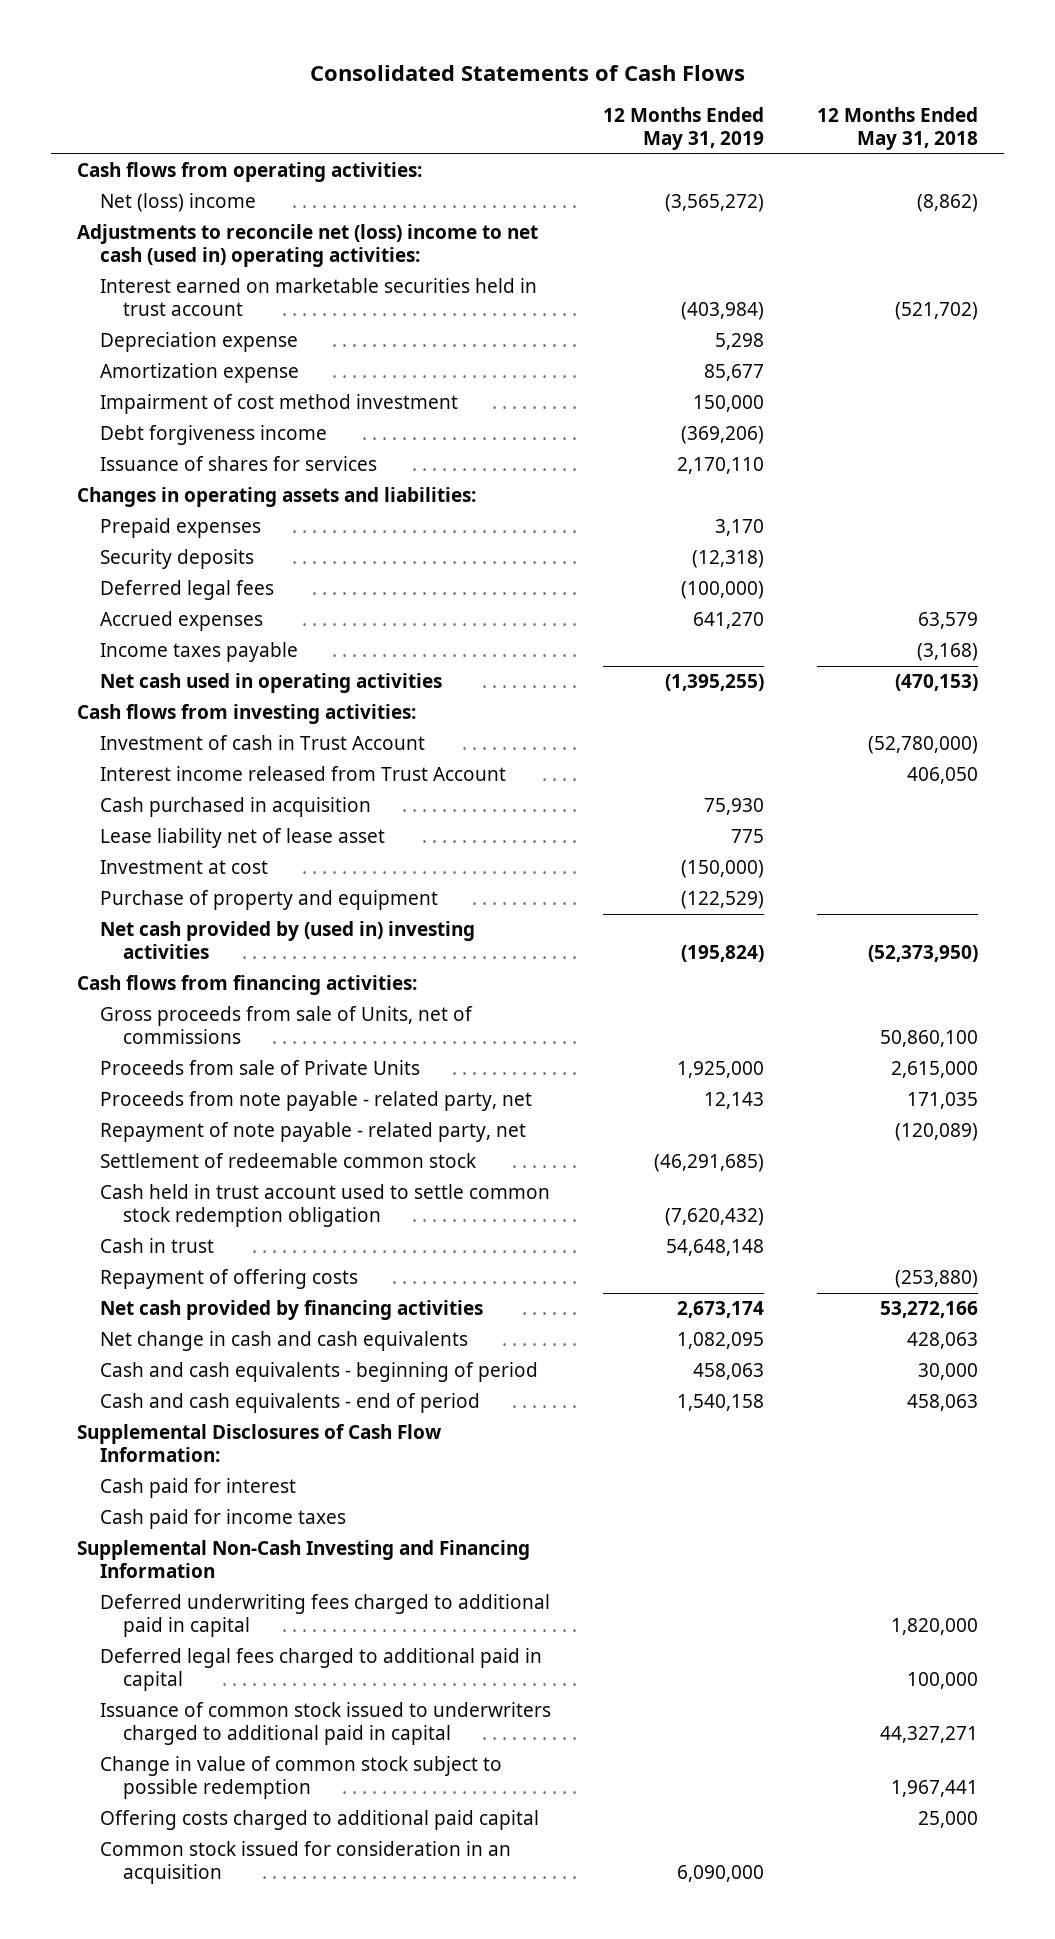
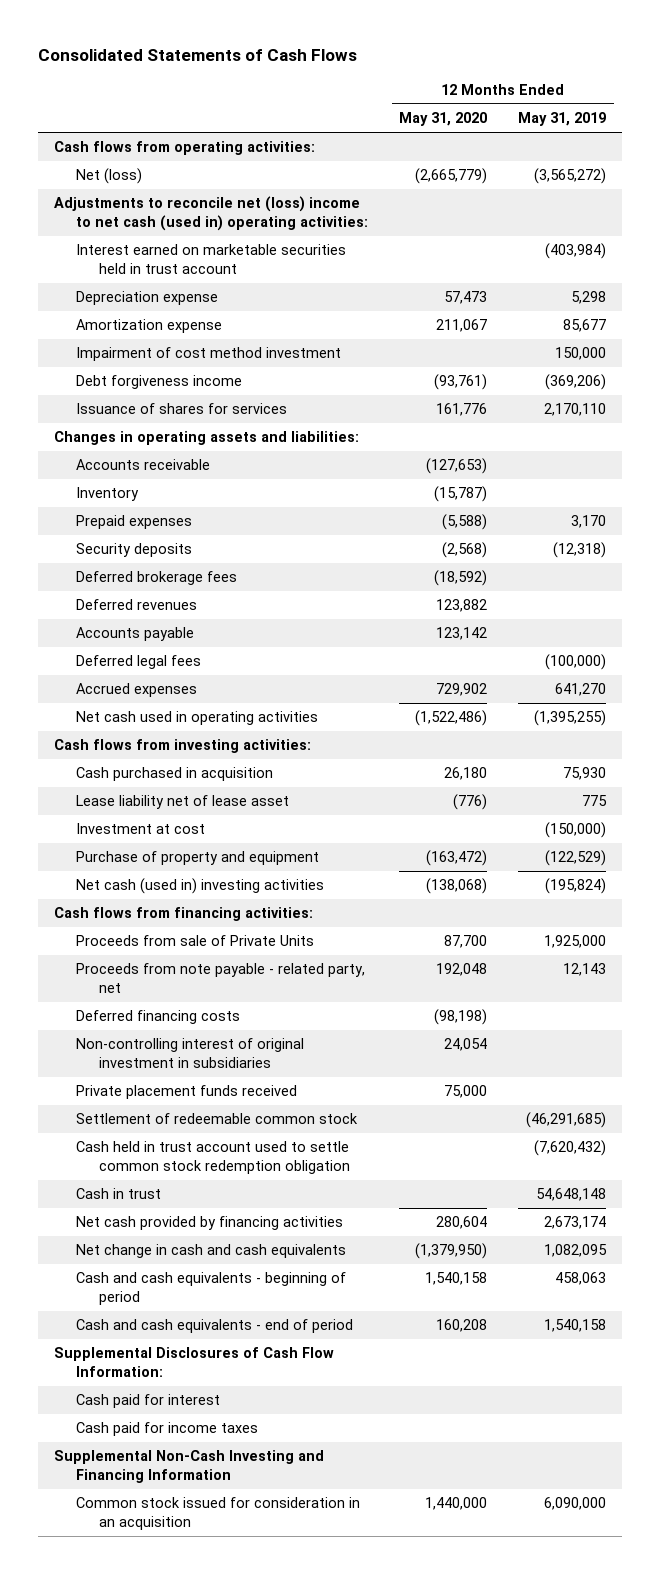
- | 12 Months Ended May 31, 2019 | 12 Months Ended May 31, 2018
+ | 12 Months Ended May 31, 2020 | 12 Months Ended May 31, 2019
- Net (loss) income | (3,565,272) | (8,862)
+ Net (loss) | (2,665,779) | (3,565,272)
+ Accounts receivable | (127,653) |
+ Inventory | (15,787) |
+ Deferred brokerage fees | (18,592) |
+ Deferred revenues | 123,882 |
+ Accounts payable | 123,142 |
- Income taxes payable | | (3,168)
- Investment of cash in Trust Account | | (52,780,000)
- Interest income released from Trust Account | | 406,050
- Net cash provided by (used in) investing activities | (195,824) | (52,373,950)
+ Net cash (used in) investing activities | (138,068) | (195,824)
- Gross proceeds from sale of Units, net of commissions | | 50,860,100
- Repayment of note payable - related party, net | | (120,089)
+ Deferred financing costs | (98,198) |
+ Non-controlling interest of original investment in subsidiaries | 24,054 |
+ Private placement funds received | 75,000 |
- Repayment of offering costs | | (253,880)
- Deferred underwriting fees charged to additional paid in capital | | 1,820,000
- Deferred legal fees charged to additional paid in capital | | 100,000
- Issuance of common stock issued to underwriters charged to additional paid in capital | | 44,327,271
- Change in value of common stock subject to possible redemption | | 1,967,441
- Offering costs charged to additional paid capital | | 25,000

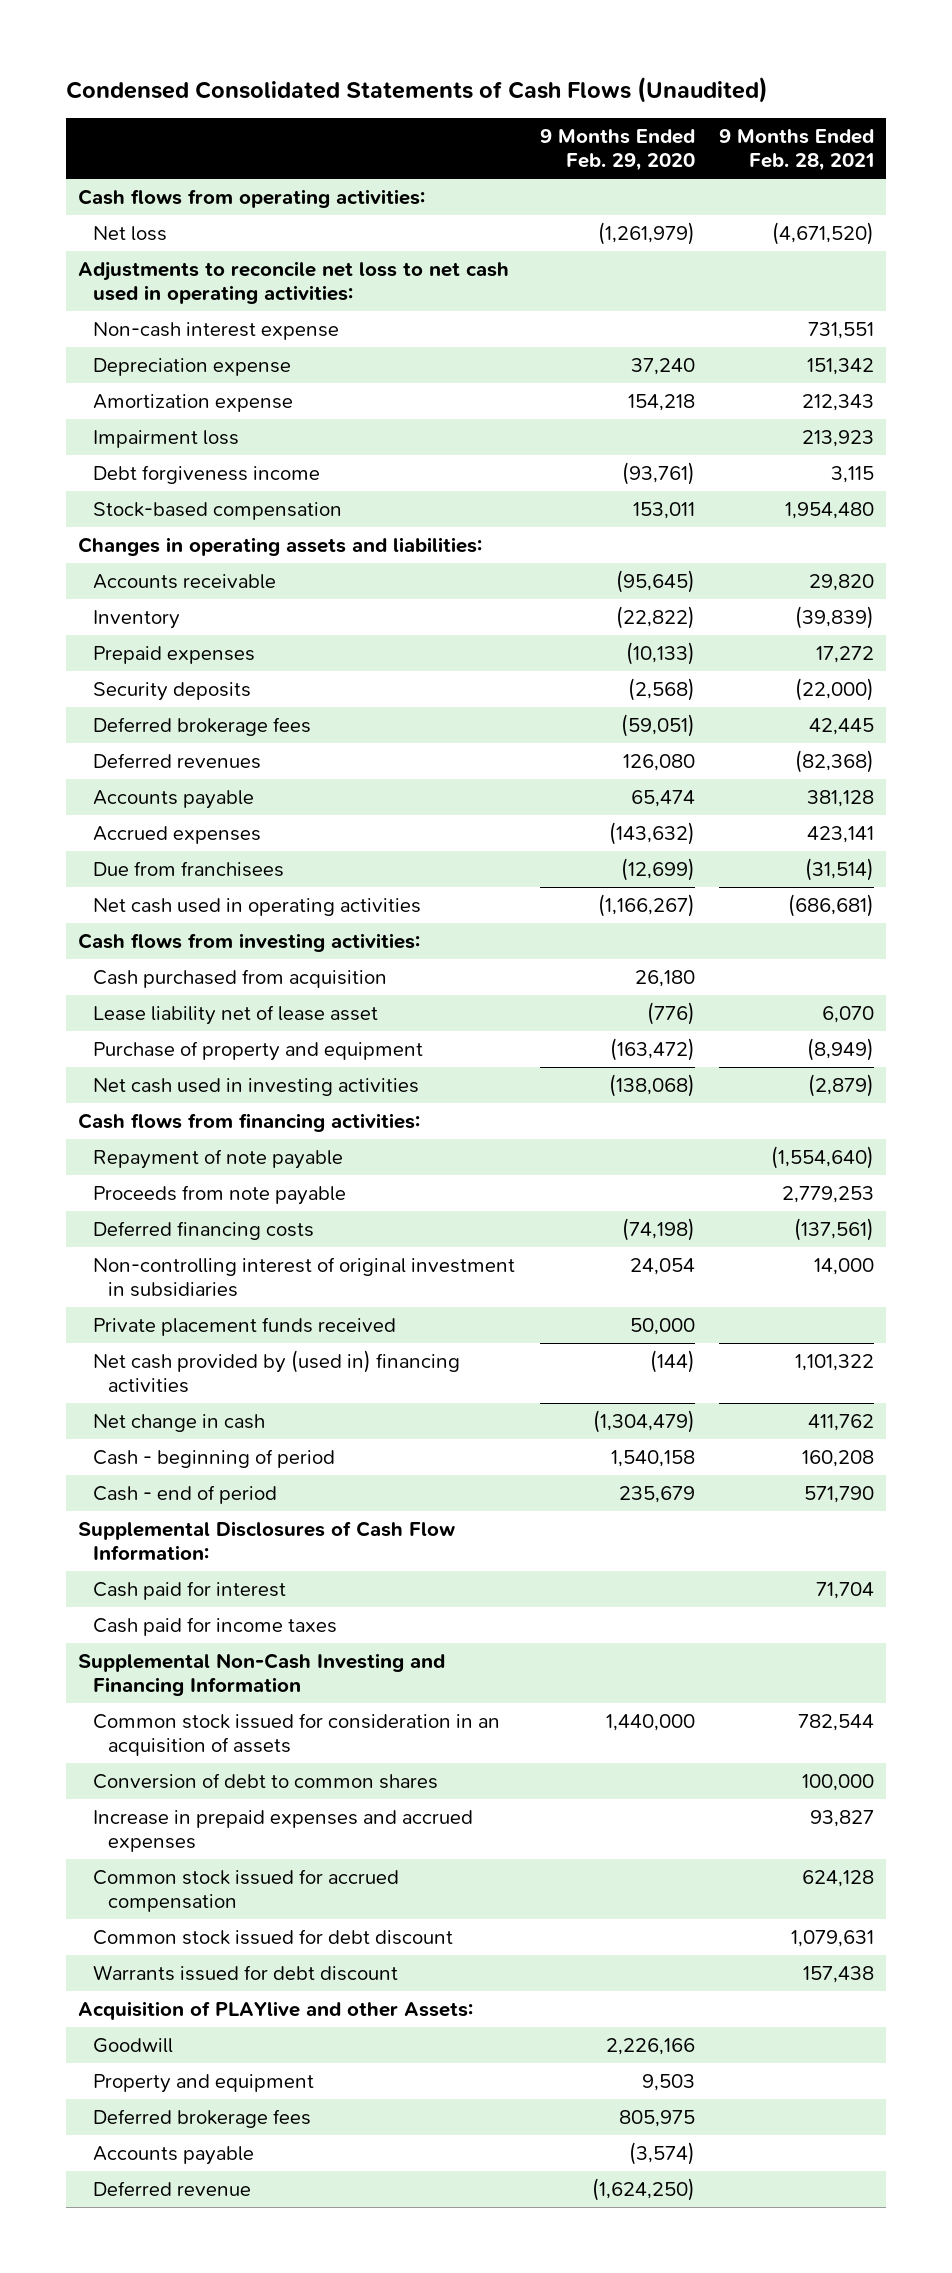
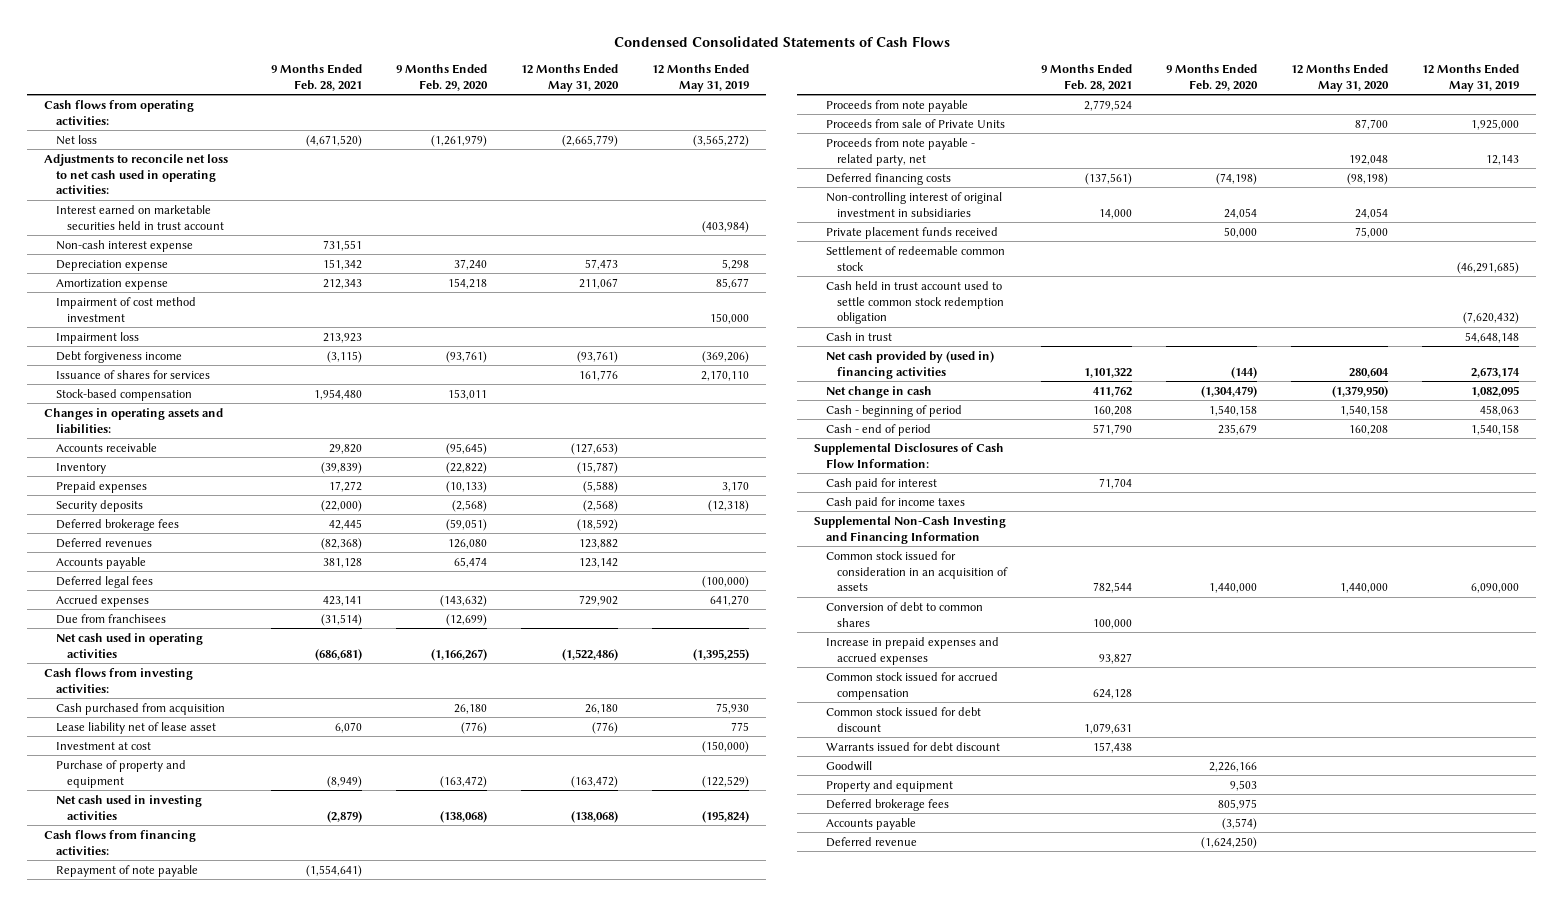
- Condensed Consolidated Statements of Cash Flows (Unaudited)
+ Condensed Consolidated Statements of Cash Flows
- | 9 Months Ended Feb. 29, 2020 | 9 Months Ended Feb. 28, 2021
+ | 9 Months Ended Feb. 28, 2021 | 9 Months Ended Feb. 29, 2020 | 12 Months Ended May 31, 2020 | 12 Months Ended May 31, 2019
+ Interest earned on marketable securities held in trust account | | | | (403,984)
+ Impairment of cost method investment | | | | 150,000
- Debt forgiveness income | (93,761) | 3,115
+ Debt forgiveness income | (3,115) | (93,761) | (93,761) | (369,206)
+ Issuance of shares for services | | | 161,776 | 2,170,110
+ Deferred legal fees | | | | (100,000)
+ Investment at cost | | | | (150,000)
- Repayment of note payable | | (1,554,640)
- Proceeds from note payable | | 2,779,253
+ Repayment of note payable | (1,554,641) | | |
+ Proceeds from note payable | 2,779,524 | | |
+ Proceeds from sale of Private Units | | | 87,700 | 1,925,000
+ Proceeds from note payable - related party, net | | | 192,048 | 12,143
+ Settlement of redeemable common stock | | | | (46,291,685)
+ Cash held in trust account used to settle common stock redemption obligation | | | | (7,620,432)
+ Cash in trust | | | | 54,648,148
- Acquisition of PLAYlive and other Assets:

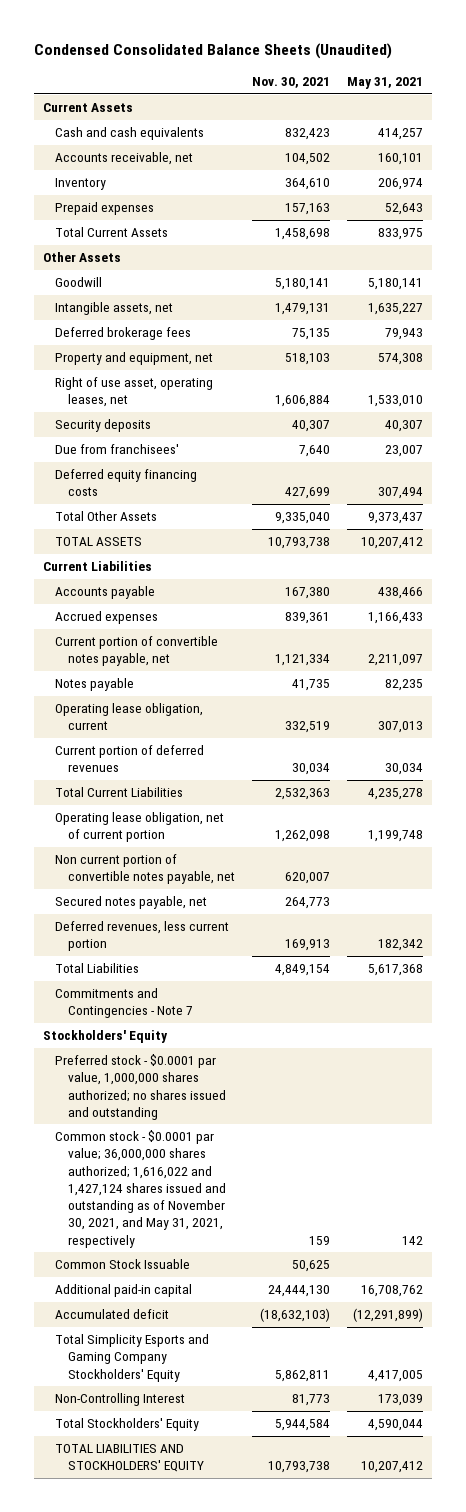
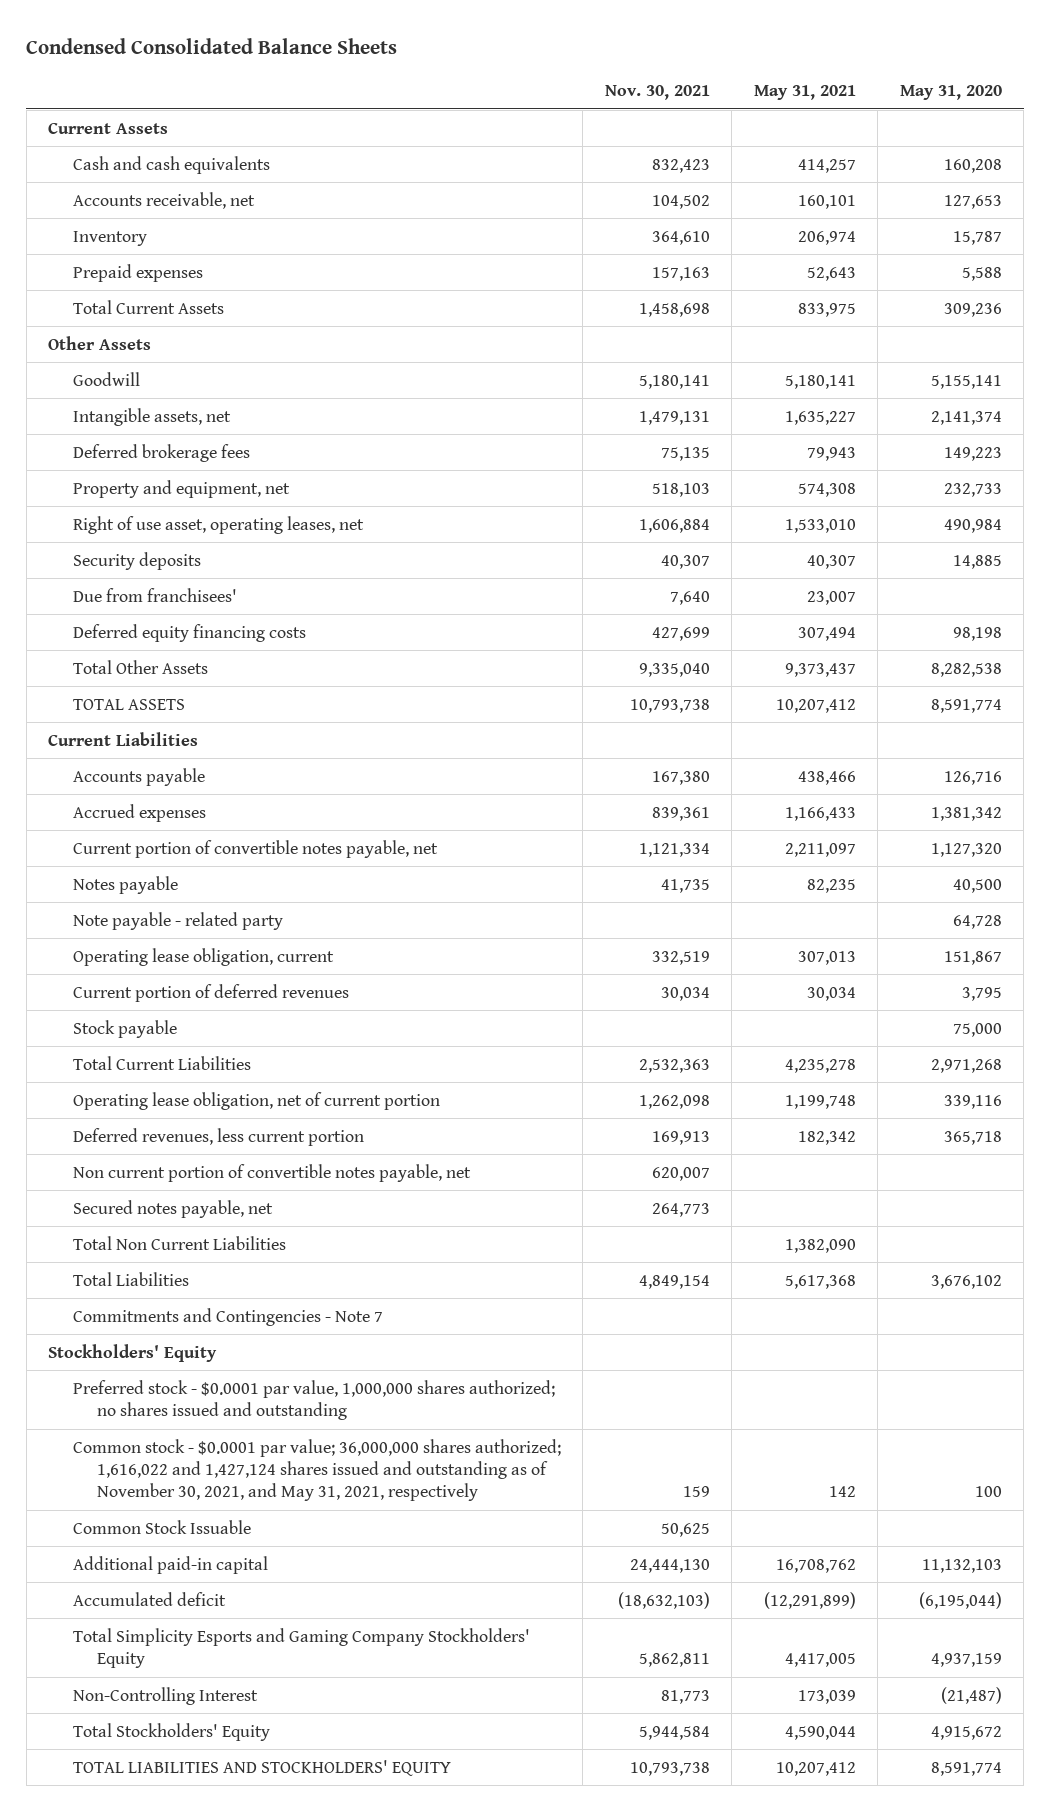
- Condensed Consolidated Balance Sheets (Unaudited)
+ Condensed Consolidated Balance Sheets
- | Nov. 30, 2021 | May 31, 2021
+ | Nov. 30, 2021 | May 31, 2021 | May 31, 2020
+ Note payable - related party | | | 64,728
+ Stock payable | | | 75,000
moved up: Deferred revenues, less current portion | 169,913 | 182,342 | 365,718
+ Total Non Current Liabilities | | 1,382,090 |

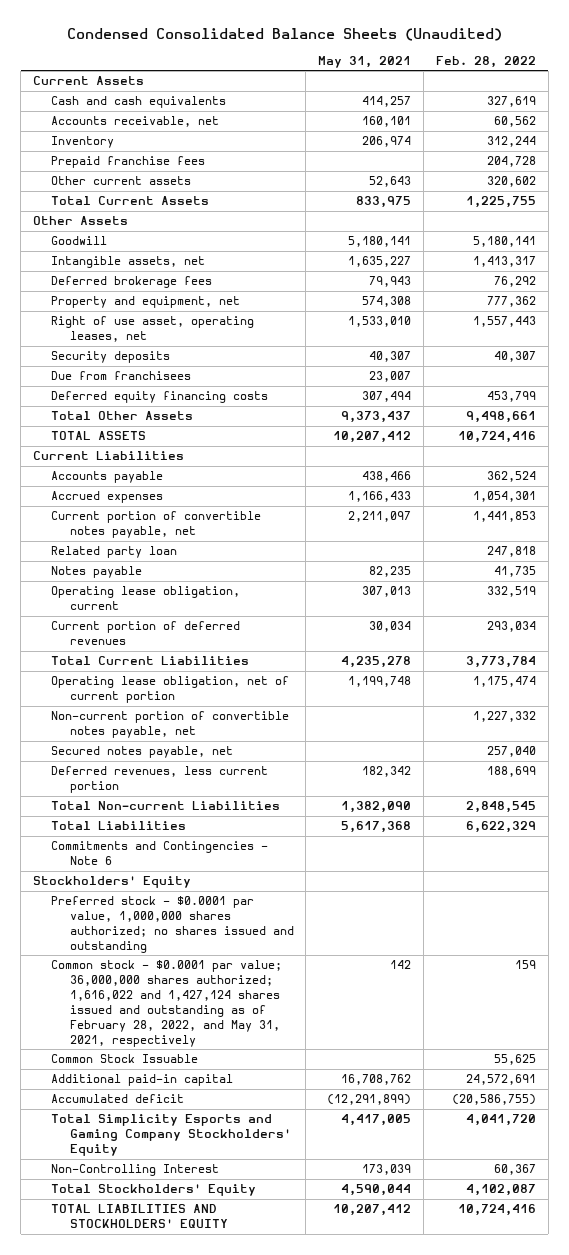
- Condensed Consolidated Balance Sheets
+ Condensed Consolidated Balance Sheets (Unaudited)
- | Nov. 30, 2021 | May 31, 2021 | May 31, 2020
+ | May 31, 2021 | Feb. 28, 2022
- Prepaid expenses | 157,163 | 52,643 | 5,588
+ Prepaid franchise fees | | 204,728
+ Other current assets | 52,643 | 320,602
- Due from franchisees' | 7,640 | 23,007 |
+ Due from franchisees | 23,007 |
+ Related party loan | | 247,818
- Note payable - related party | | | 64,728
- Stock payable | | | 75,000
- Non current portion of convertible notes payable, net | 620,007 | |
+ Non-current portion of convertible notes payable, net | | 1,227,332
- Total Non Current Liabilities | | 1,382,090 |
moved down: Deferred revenues, less current portion | 182,342 | 188,699
+ Total Non-current Liabilities | 1,382,090 | 2,848,545
- Commitments and Contingencies - Note 7
+ Commitments and Contingencies - Note 6
- Common stock - $0.0001 par value; 36,000,000 shares authorized; 1,616,022 and 1,427,124 shares issued and outstanding as of November 30, 2021, and May 31, 2021, respectively | 159 | 142 | 100
+ Common stock - $0.0001 par value; 36,000,000 shares authorized; 1,616,022 and 1,427,124 shares issued and outstanding as of February 28, 2022, and May 31, 2021, respectively | 142 | 159

